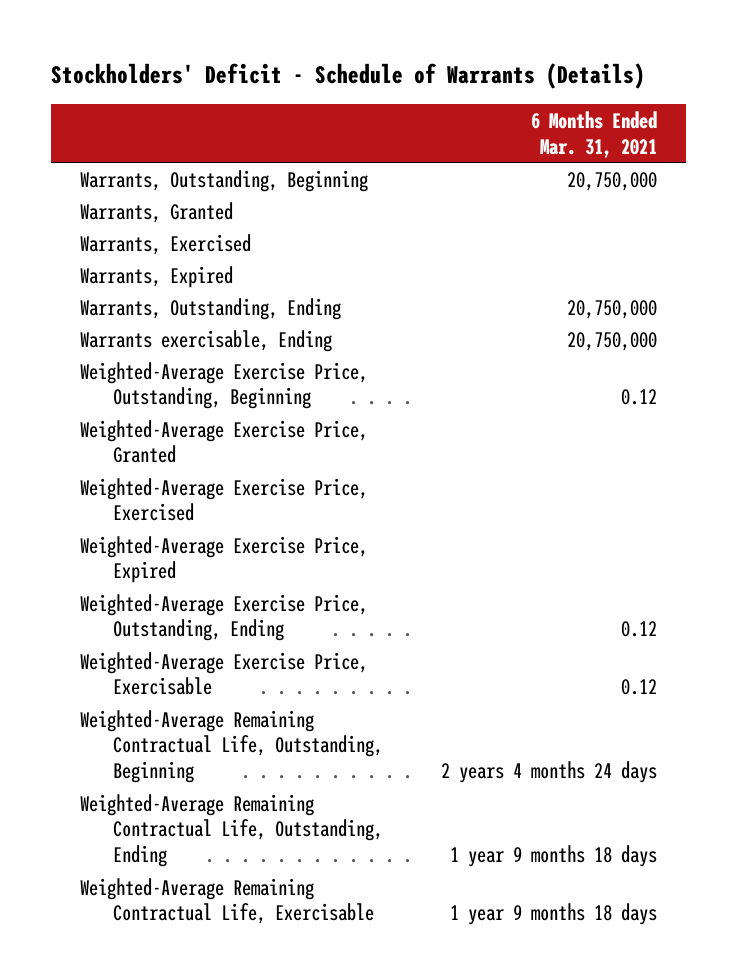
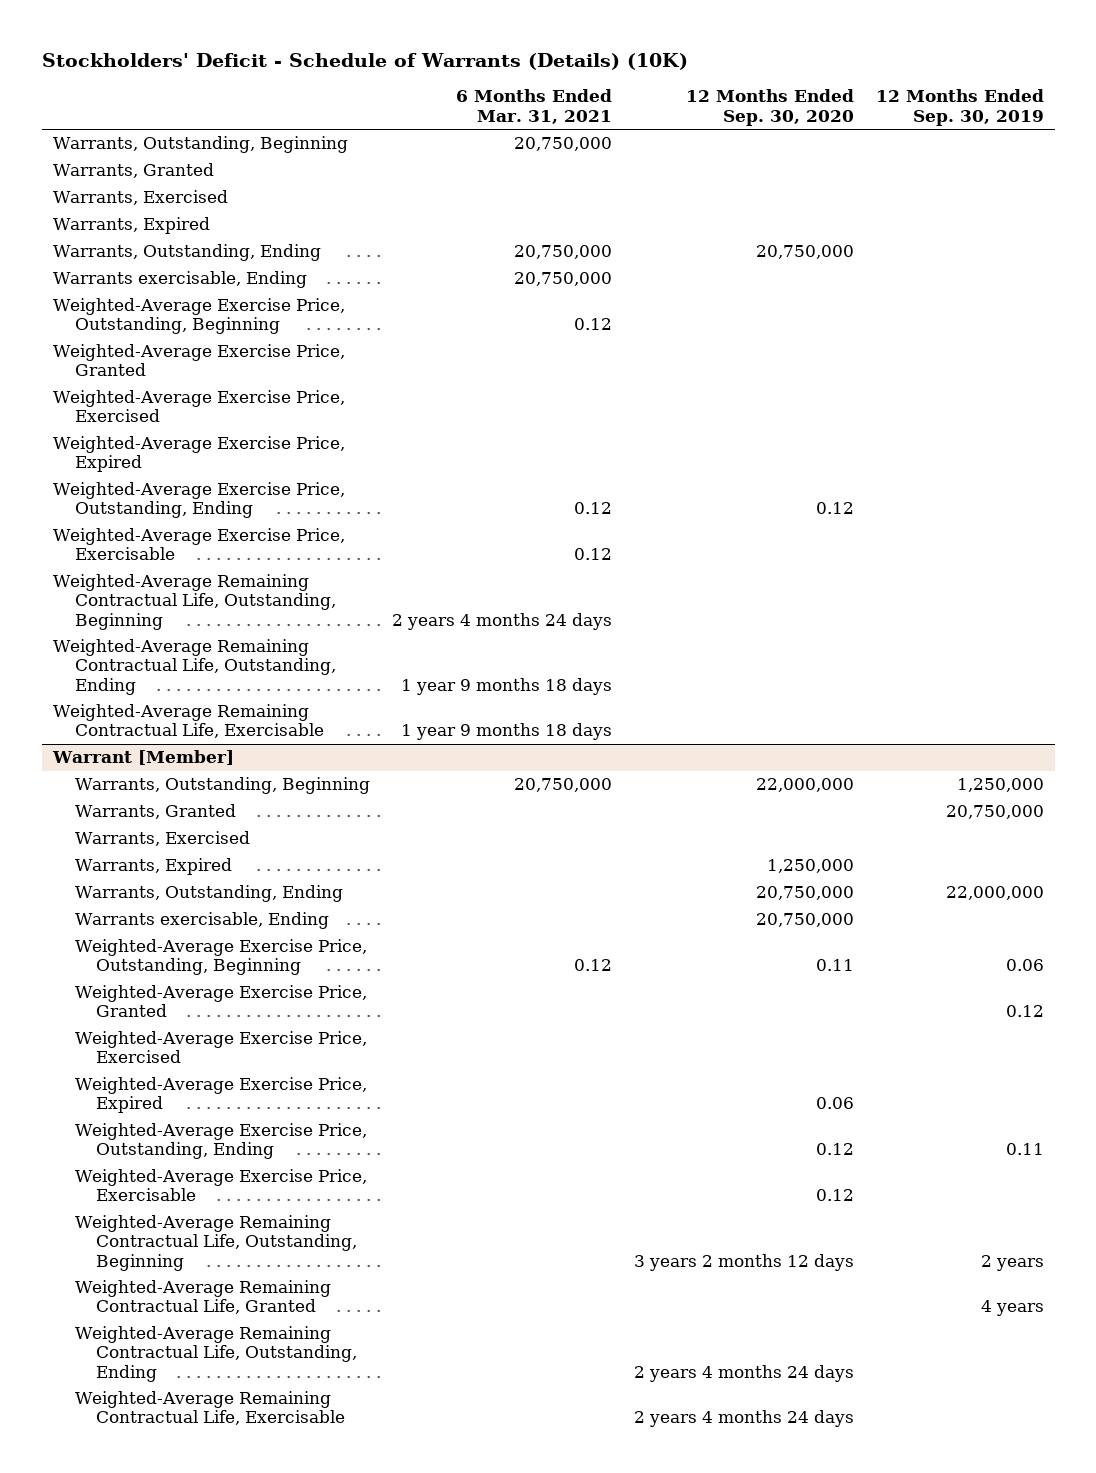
- Stockholders' Deficit - Schedule of Warrants (Details)
+ Stockholders' Deficit - Schedule of Warrants (Details) (10K)
- | 6 Months Ended Mar. 31, 2021
+ | 6 Months Ended Mar. 31, 2021 | 12 Months Ended Sep. 30, 2020 | 12 Months Ended Sep. 30, 2019
+ Warrant [Member]
+ Warrants, Outstanding, Beginning | 20,750,000 | 22,000,000 | 1,250,000
+ Warrants, Granted | | | 20,750,000
+ Warrants, Exercised
+ Warrants, Expired | | 1,250,000 |
+ Warrants, Outstanding, Ending | | 20,750,000 | 22,000,000
+ Warrants exercisable, Ending | | 20,750,000 |
+ Weighted-Average Exercise Price, Outstanding, Beginning | 0.12 | 0.11 | 0.06
+ Weighted-Average Exercise Price, Granted | | | 0.12
+ Weighted-Average Exercise Price, Exercised
+ Weighted-Average Exercise Price, Expired | | 0.06 |
+ Weighted-Average Exercise Price, Outstanding, Ending | | 0.12 | 0.11
+ Weighted-Average Exercise Price, Exercisable | | 0.12 |
+ Weighted-Average Remaining Contractual Life, Outstanding, Beginning | | 3 years 2 months 12 days | 2 years
+ Weighted-Average Remaining Contractual Life, Granted | | | 4 years
+ Weighted-Average Remaining Contractual Life, Outstanding, Ending | | 2 years 4 months 24 days |
+ Weighted-Average Remaining Contractual Life, Exercisable | | 2 years 4 months 24 days |

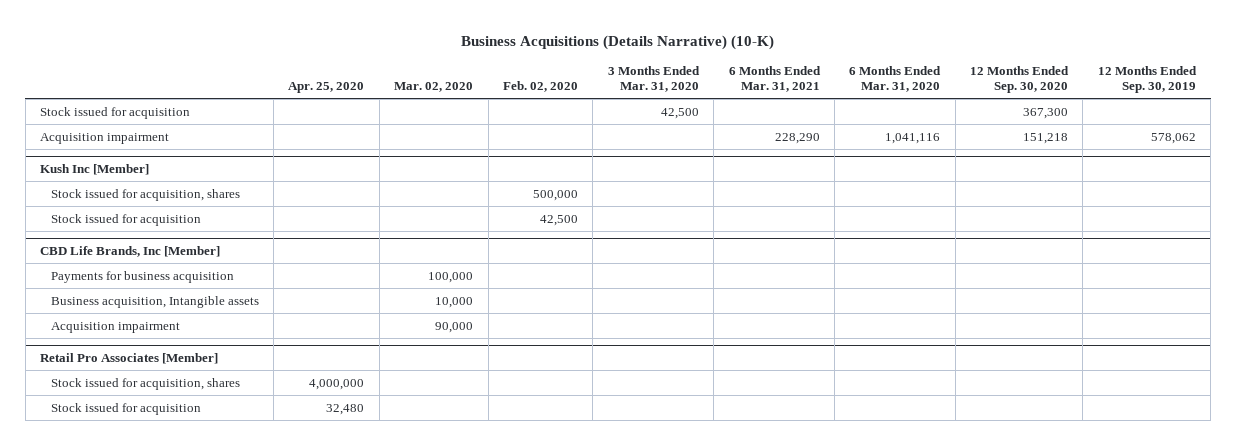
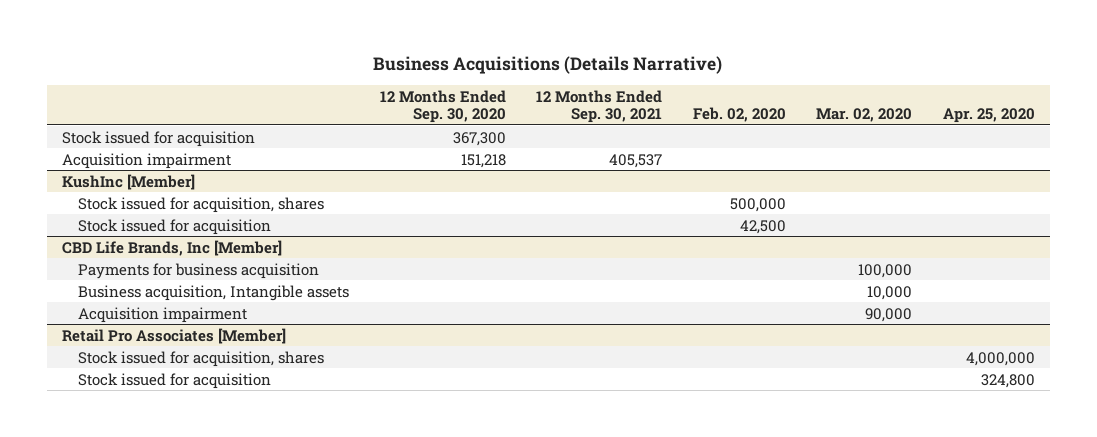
- Business Acquisitions (Details Narrative) (10-K)
+ Business Acquisitions (Details Narrative)
- | Apr. 25, 2020 | Mar. 02, 2020 | Feb. 02, 2020 | 3 Months Ended Mar. 31, 2020 | 6 Months Ended Mar. 31, 2021 | 6 Months Ended Mar. 31, 2020 | 12 Months Ended Sep. 30, 2020 | 12 Months Ended Sep. 30, 2019
+ | 12 Months Ended Sep. 30, 2020 | 12 Months Ended Sep. 30, 2021 | Feb. 02, 2020 | Mar. 02, 2020 | Apr. 25, 2020
- Kush Inc [Member]
+ KushInc [Member]
@ Retail Pro Associates [Member]
- Stock issued for acquisition | 32,480 | | | | | | |
+ Stock issued for acquisition | | | | | 324,800

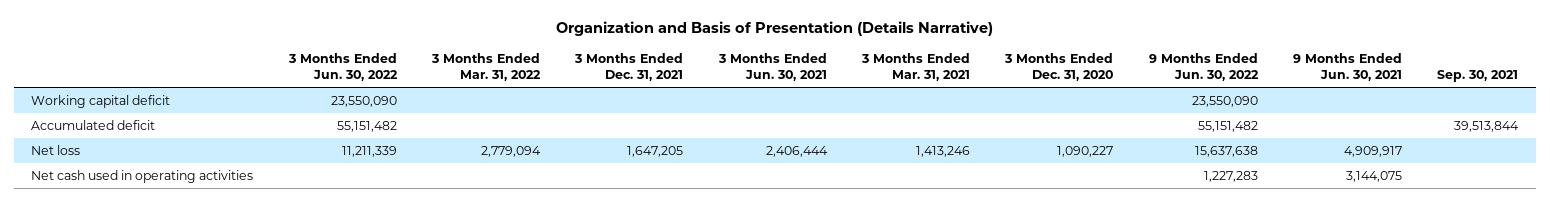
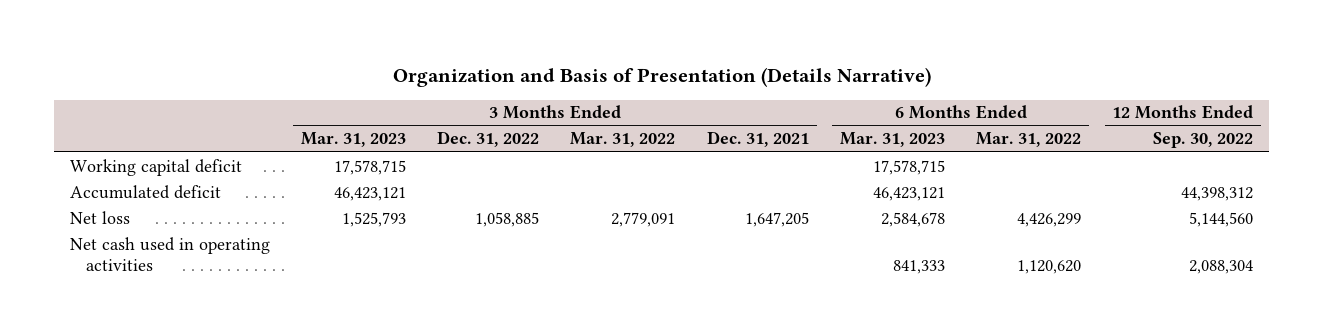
- | 3 Months Ended Jun. 30, 2022 | 3 Months Ended Mar. 31, 2022 | 3 Months Ended Dec. 31, 2021 | 3 Months Ended Jun. 30, 2021 | 3 Months Ended Mar. 31, 2021 | 3 Months Ended Dec. 31, 2020 | 9 Months Ended Jun. 30, 2022 | 9 Months Ended Jun. 30, 2021 | Sep. 30, 2021
+ | 3 Months Ended Mar. 31, 2023 | 3 Months Ended Dec. 31, 2022 | 3 Months Ended Mar. 31, 2022 | 3 Months Ended Dec. 31, 2021 | 6 Months Ended Mar. 31, 2023 | 6 Months Ended Mar. 31, 2022 | 12 Months Ended Sep. 30, 2022
- Net loss | 11,211,339 | 2,779,094 | 1,647,205 | 2,406,444 | 1,413,246 | 1,090,227 | 15,637,638 | 4,909,917 |
+ Net loss | 1,525,793 | 1,058,885 | 2,779,091 | 1,647,205 | 2,584,678 | 4,426,299 | 5,144,560

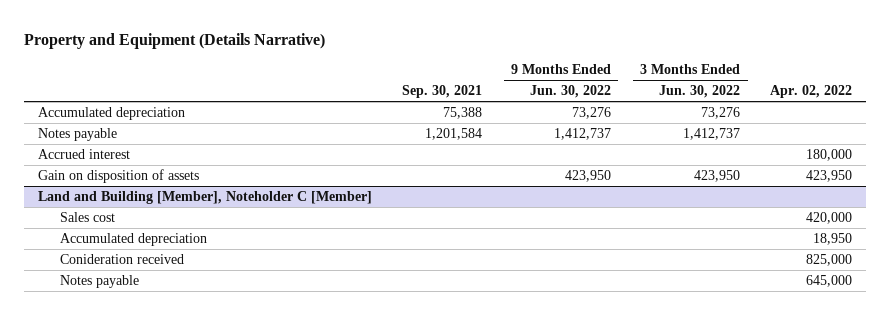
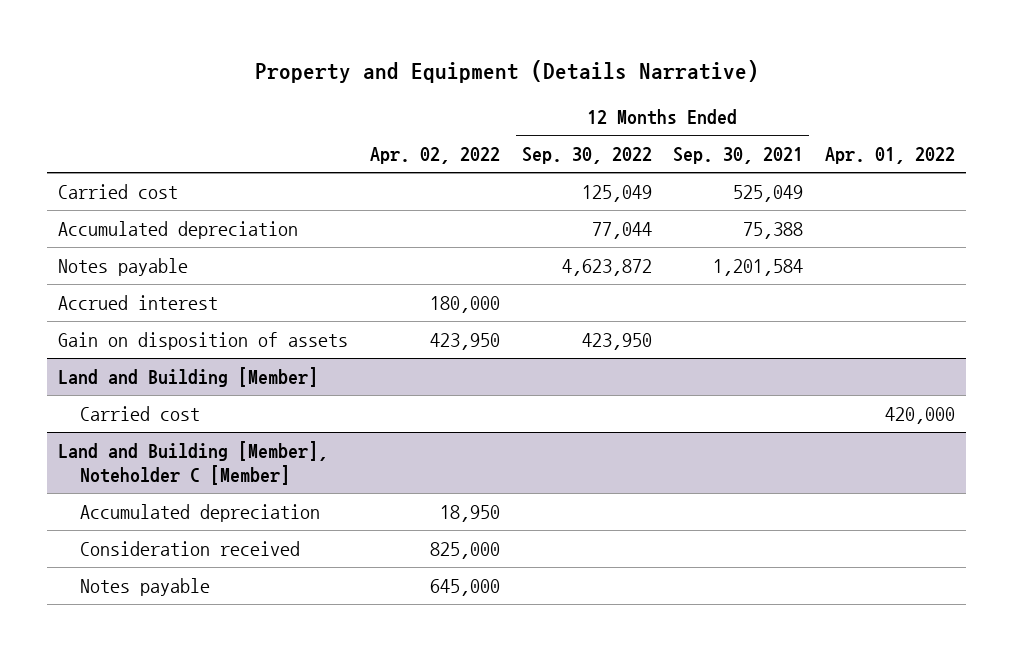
- | Sep. 30, 2021 | 9 Months Ended Jun. 30, 2022 | 3 Months Ended Jun. 30, 2022 | Apr. 02, 2022
+ | Apr. 02, 2022 | 12 Months Ended Sep. 30, 2022 | 12 Months Ended Sep. 30, 2021 | Apr. 01, 2022
+ Carried cost | | 125,049 | 525,049 |
+ Land and Building [Member]
+ Carried cost | | | | 420,000
@ Land and Building [Member], Noteholder C [Member]
- Sales cost | | | | 420,000
- Conideration received | | | | 825,000
+ Consideration received | 825,000 | | |

